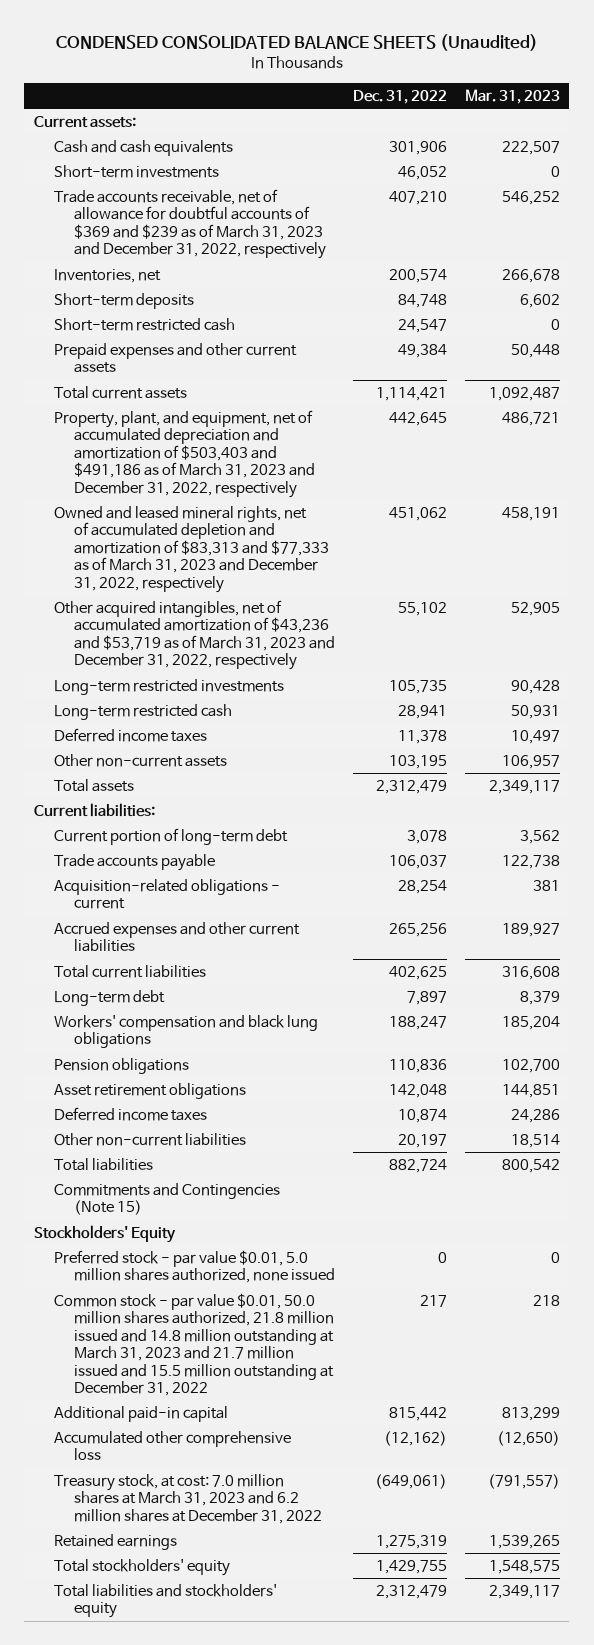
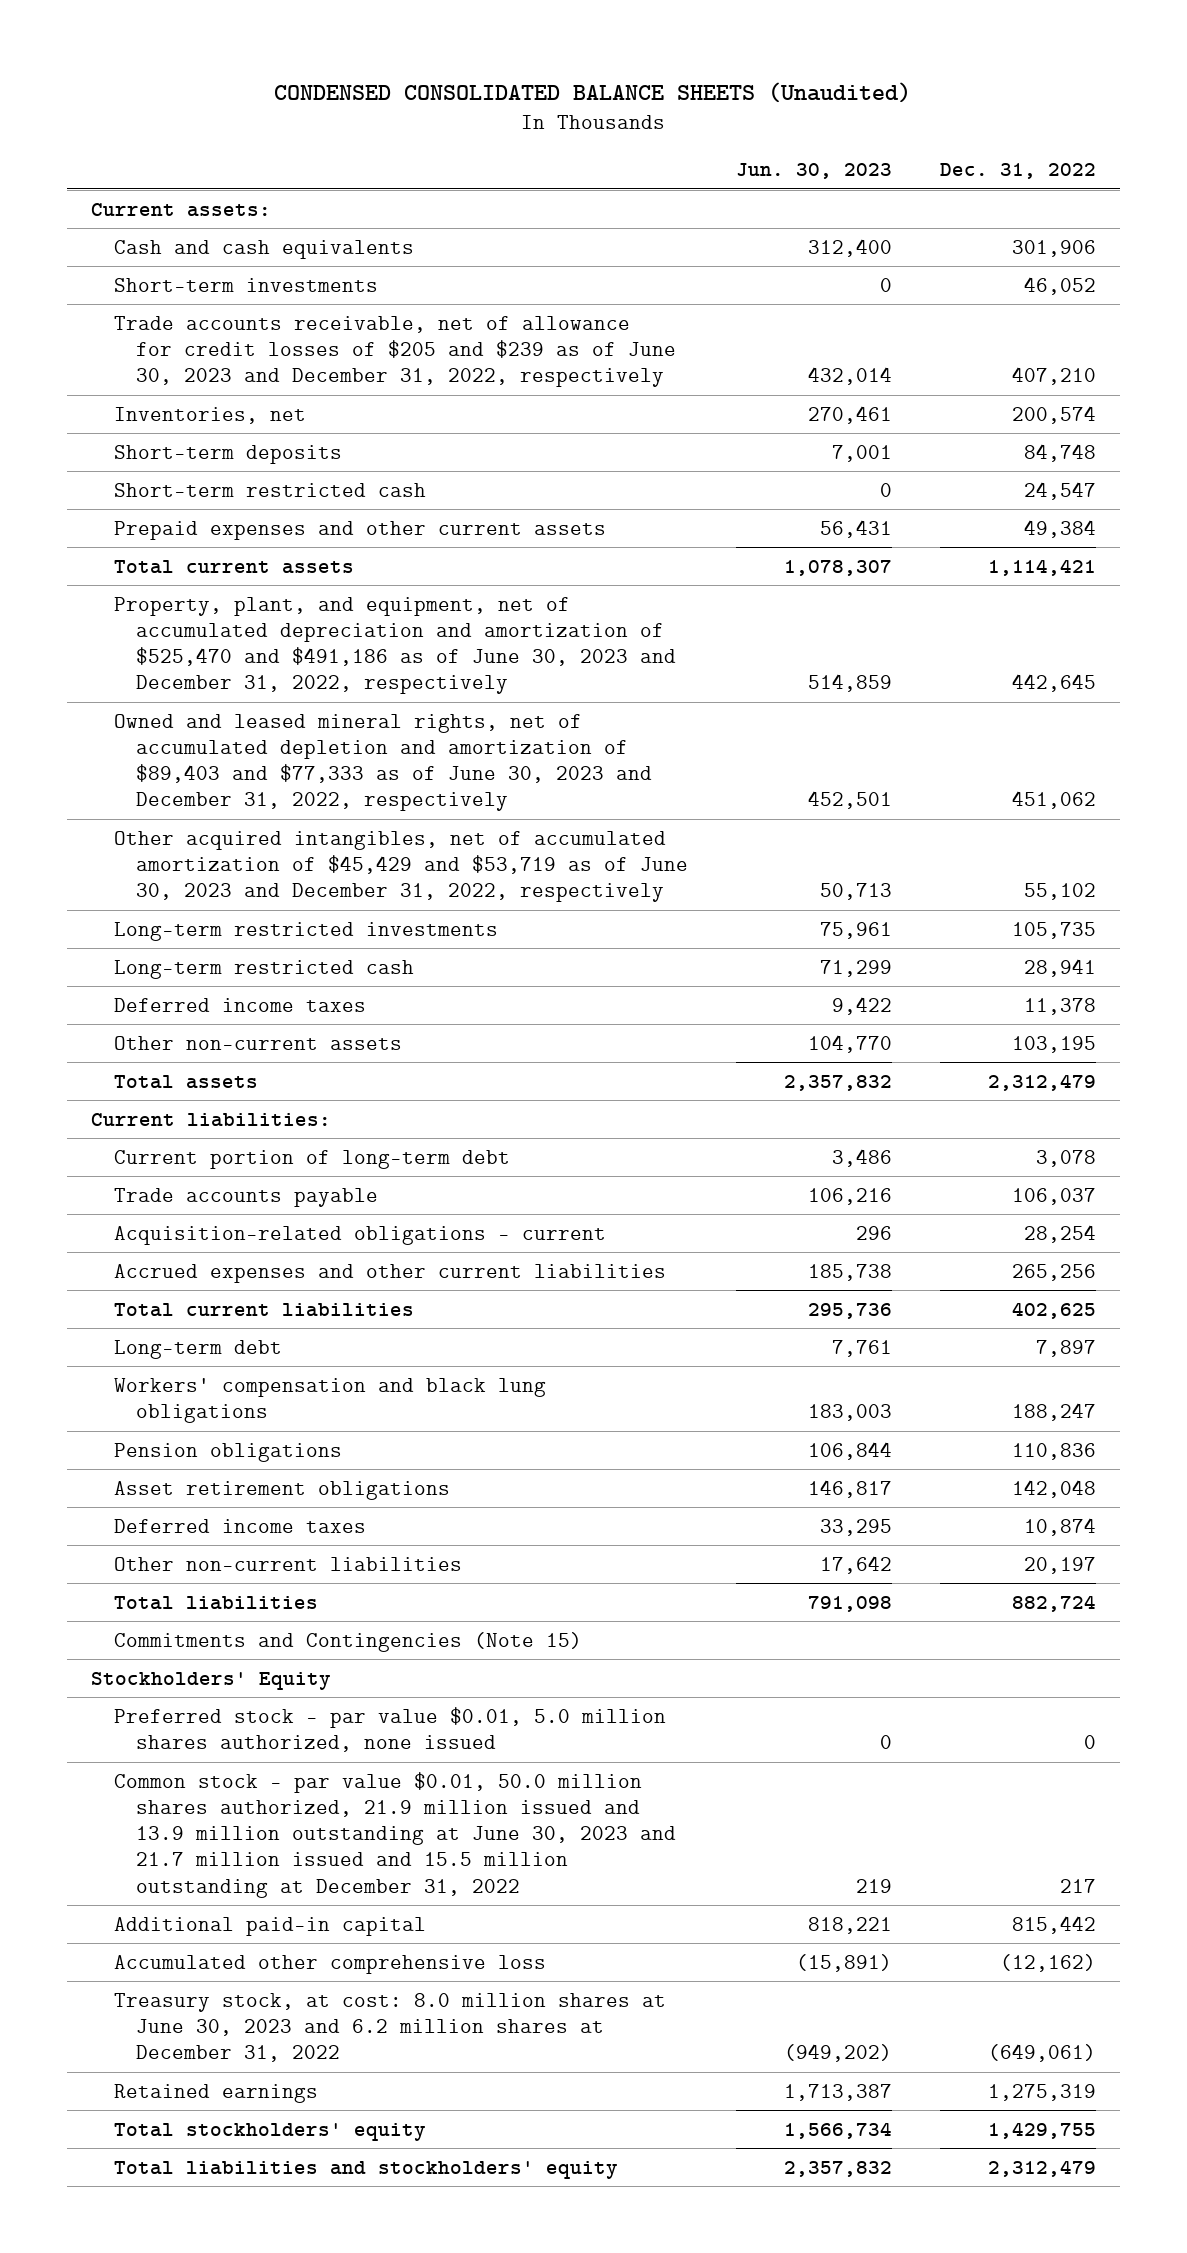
- | Dec. 31, 2022 | Mar. 31, 2023
+ | Jun. 30, 2023 | Dec. 31, 2022
- Trade accounts receivable, net of allowance for doubtful accounts of $369 and $239 as of March 31, 2023 and December 31, 2022, respectively | 407,210 | 546,252
+ Trade accounts receivable, net of allowance for credit losses of $205 and $239 as of June 30, 2023 and December 31, 2022, respectively | 432,014 | 407,210
- Property, plant, and equipment, net of accumulated depreciation and amortization of $503,403 and $491,186 as of March 31, 2023 and December 31, 2022, respectively | 442,645 | 486,721
- Owned and leased mineral rights, net of accumulated depletion and amortization of $83,313 and $77,333 as of March 31, 2023 and December 31, 2022, respectively | 451,062 | 458,191
- Other acquired intangibles, net of accumulated amortization of $43,236 and $53,719 as of March 31, 2023 and December 31, 2022, respectively | 55,102 | 52,905
+ Property, plant, and equipment, net of accumulated depreciation and amortization of $525,470 and $491,186 as of June 30, 2023 and December 31, 2022, respectively | 514,859 | 442,645
+ Owned and leased mineral rights, net of accumulated depletion and amortization of $89,403 and $77,333 as of June 30, 2023 and December 31, 2022, respectively | 452,501 | 451,062
+ Other acquired intangibles, net of accumulated amortization of $45,429 and $53,719 as of June 30, 2023 and December 31, 2022, respectively | 50,713 | 55,102
- Common stock - par value $0.01, 50.0 million shares authorized, 21.8 million issued and 14.8 million outstanding at March 31, 2023 and 21.7 million issued and 15.5 million outstanding at December 31, 2022 | 217 | 218
+ Common stock - par value $0.01, 50.0 million shares authorized, 21.9 million issued and 13.9 million outstanding at June 30, 2023 and 21.7 million issued and 15.5 million outstanding at December 31, 2022 | 219 | 217
- Treasury stock, at cost: 7.0 million shares at March 31, 2023 and 6.2 million shares at December 31, 2022 | (649,061) | (791,557)
+ Treasury stock, at cost: 8.0 million shares at June 30, 2023 and 6.2 million shares at December 31, 2022 | (949,202) | (649,061)

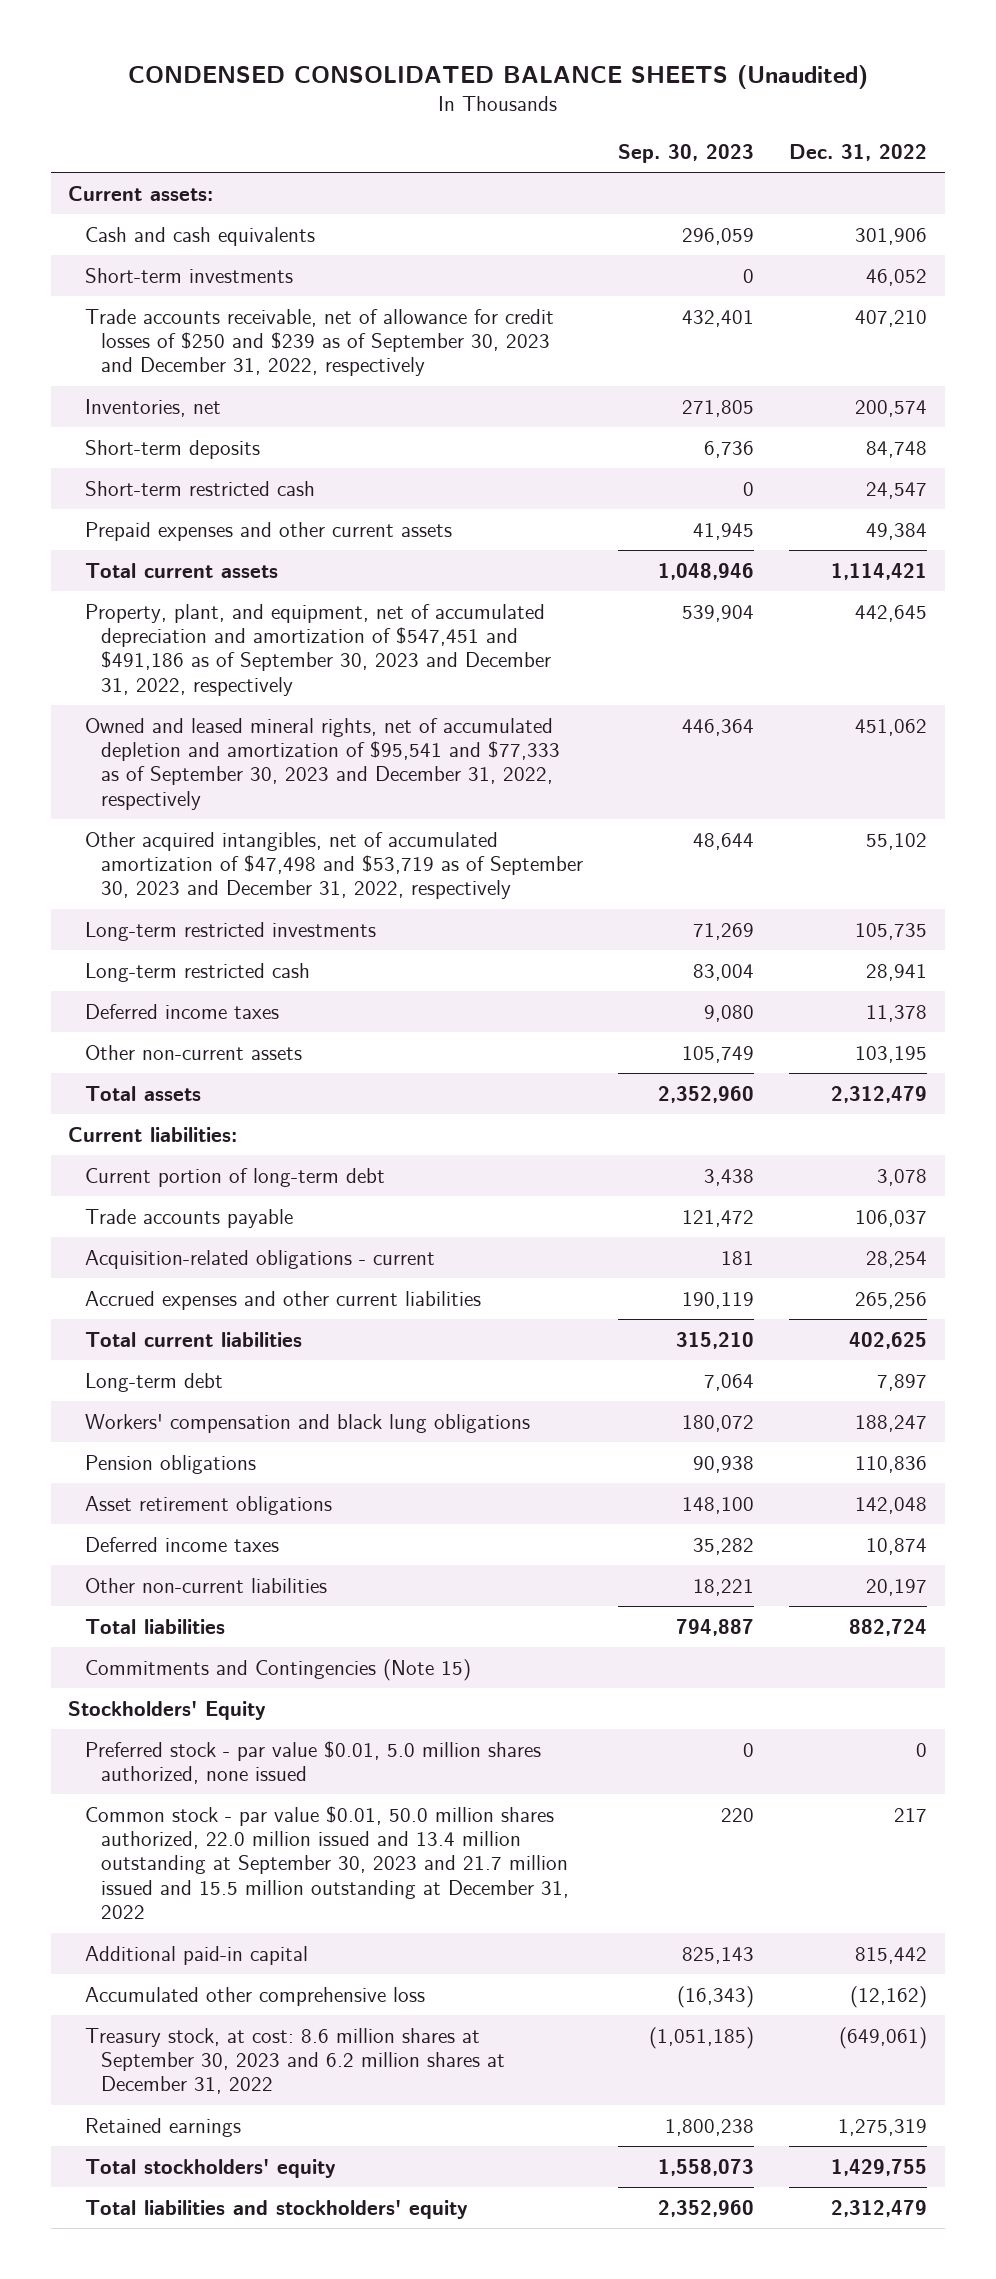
- | Jun. 30, 2023 | Dec. 31, 2022
+ | Sep. 30, 2023 | Dec. 31, 2022
- Trade accounts receivable, net of allowance for credit losses of $205 and $239 as of June 30, 2023 and December 31, 2022, respectively | 432,014 | 407,210
+ Trade accounts receivable, net of allowance for credit losses of $250 and $239 as of September 30, 2023 and December 31, 2022, respectively | 432,401 | 407,210
- Property, plant, and equipment, net of accumulated depreciation and amortization of $525,470 and $491,186 as of June 30, 2023 and December 31, 2022, respectively | 514,859 | 442,645
- Owned and leased mineral rights, net of accumulated depletion and amortization of $89,403 and $77,333 as of June 30, 2023 and December 31, 2022, respectively | 452,501 | 451,062
- Other acquired intangibles, net of accumulated amortization of $45,429 and $53,719 as of June 30, 2023 and December 31, 2022, respectively | 50,713 | 55,102
+ Property, plant, and equipment, net of accumulated depreciation and amortization of $547,451 and $491,186 as of September 30, 2023 and December 31, 2022, respectively | 539,904 | 442,645
+ Owned and leased mineral rights, net of accumulated depletion and amortization of $95,541 and $77,333 as of September 30, 2023 and December 31, 2022, respectively | 446,364 | 451,062
+ Other acquired intangibles, net of accumulated amortization of $47,498 and $53,719 as of September 30, 2023 and December 31, 2022, respectively | 48,644 | 55,102
- Common stock - par value $0.01, 50.0 million shares authorized, 21.9 million issued and 13.9 million outstanding at June 30, 2023 and 21.7 million issued and 15.5 million outstanding at December 31, 2022 | 219 | 217
+ Common stock - par value $0.01, 50.0 million shares authorized, 22.0 million issued and 13.4 million outstanding at September 30, 2023 and 21.7 million issued and 15.5 million outstanding at December 31, 2022 | 220 | 217
- Treasury stock, at cost: 8.0 million shares at June 30, 2023 and 6.2 million shares at December 31, 2022 | (949,202) | (649,061)
+ Treasury stock, at cost: 8.6 million shares at September 30, 2023 and 6.2 million shares at December 31, 2022 | (1,051,185) | (649,061)

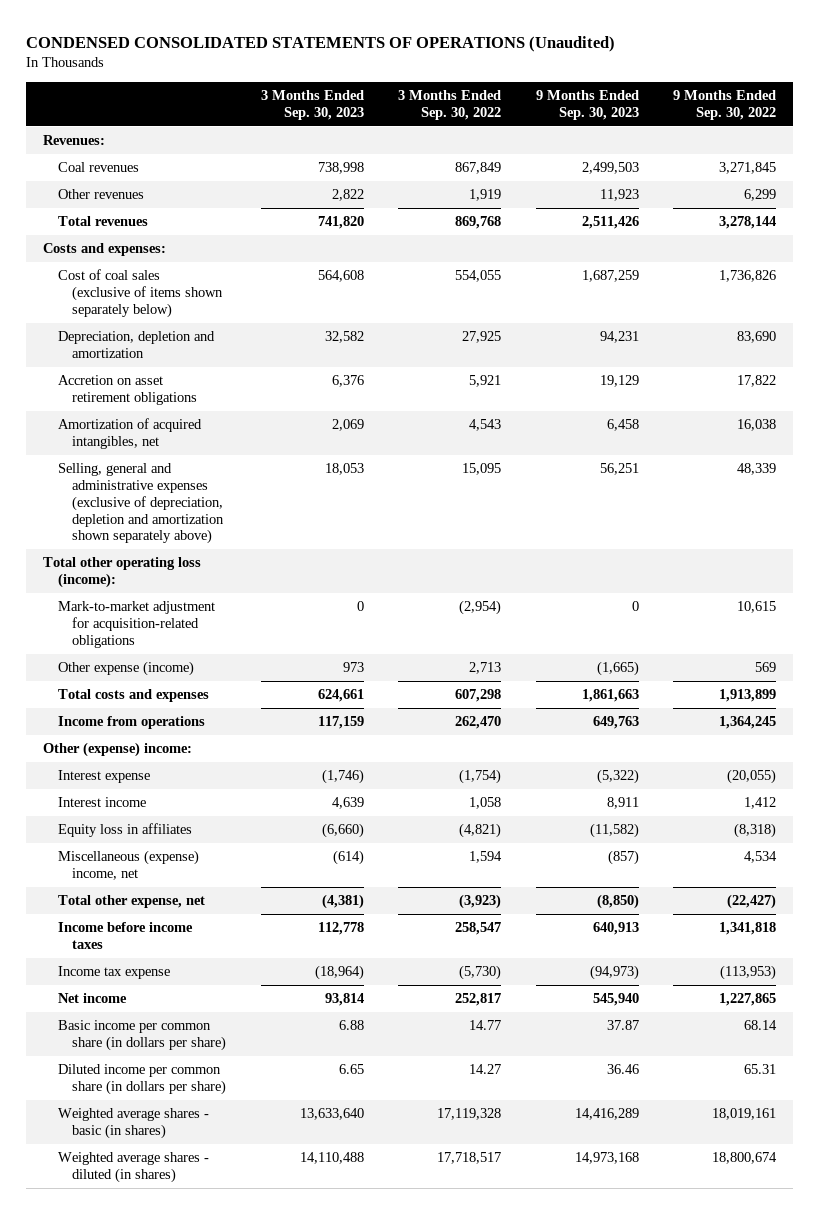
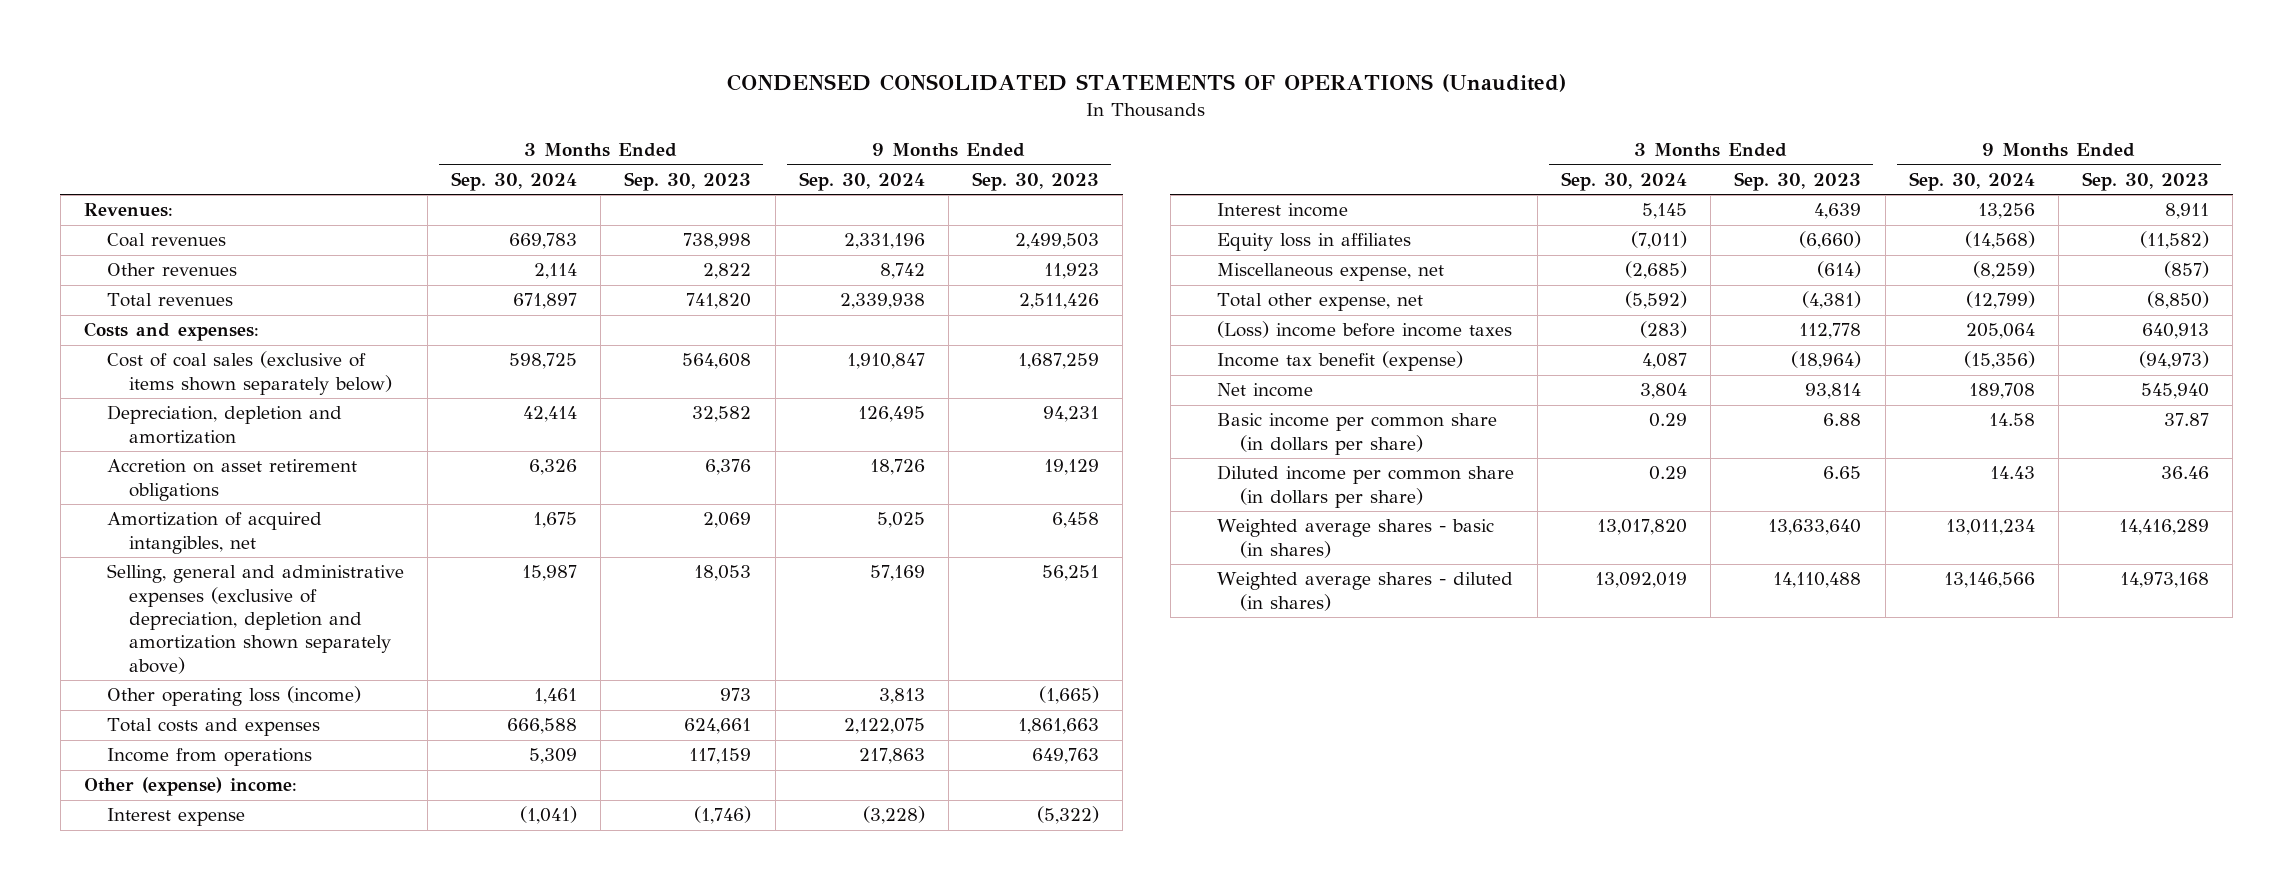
- | 3 Months Ended Sep. 30, 2023 | 3 Months Ended Sep. 30, 2022 | 9 Months Ended Sep. 30, 2023 | 9 Months Ended Sep. 30, 2022
+ | 3 Months Ended Sep. 30, 2024 | 3 Months Ended Sep. 30, 2023 | 9 Months Ended Sep. 30, 2024 | 9 Months Ended Sep. 30, 2023
- Total other operating loss (income):
- Mark-to-market adjustment for acquisition-related obligations | 0 | (2,954) | 0 | 10,615
- Other expense (income) | 973 | 2,713 | (1,665) | 569
+ Other operating loss (income) | 1,461 | 973 | 3,813 | (1,665)
- Miscellaneous (expense) income, net | (614) | 1,594 | (857) | 4,534
+ Miscellaneous expense, net | (2,685) | (614) | (8,259) | (857)
- Income before income taxes | 112,778 | 258,547 | 640,913 | 1,341,818
- Income tax expense | (18,964) | (5,730) | (94,973) | (113,953)
+ (Loss) income before income taxes | (283) | 112,778 | 205,064 | 640,913
+ Income tax benefit (expense) | 4,087 | (18,964) | (15,356) | (94,973)

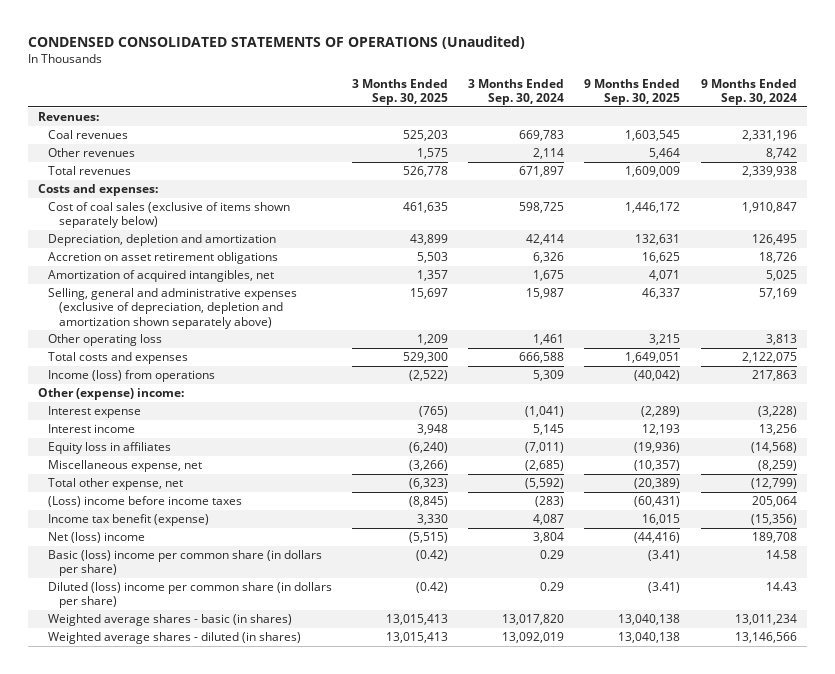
- | 3 Months Ended Sep. 30, 2024 | 3 Months Ended Sep. 30, 2023 | 9 Months Ended Sep. 30, 2024 | 9 Months Ended Sep. 30, 2023
+ | 3 Months Ended Sep. 30, 2025 | 3 Months Ended Sep. 30, 2024 | 9 Months Ended Sep. 30, 2025 | 9 Months Ended Sep. 30, 2024
- Other operating loss (income) | 1,461 | 973 | 3,813 | (1,665)
+ Other operating loss | 1,209 | 1,461 | 3,215 | 3,813
- Income from operations | 5,309 | 117,159 | 217,863 | 649,763
+ Income (loss) from operations | (2,522) | 5,309 | (40,042) | 217,863
- Net income | 3,804 | 93,814 | 189,708 | 545,940
- Basic income per common share (in dollars per share) | 0.29 | 6.88 | 14.58 | 37.87
- Diluted income per common share (in dollars per share) | 0.29 | 6.65 | 14.43 | 36.46
+ Net (loss) income | (5,515) | 3,804 | (44,416) | 189,708
+ Basic (loss) income per common share (in dollars per share) | (0.42) | 0.29 | (3.41) | 14.58
+ Diluted (loss) income per common share (in dollars per share) | (0.42) | 0.29 | (3.41) | 14.43

